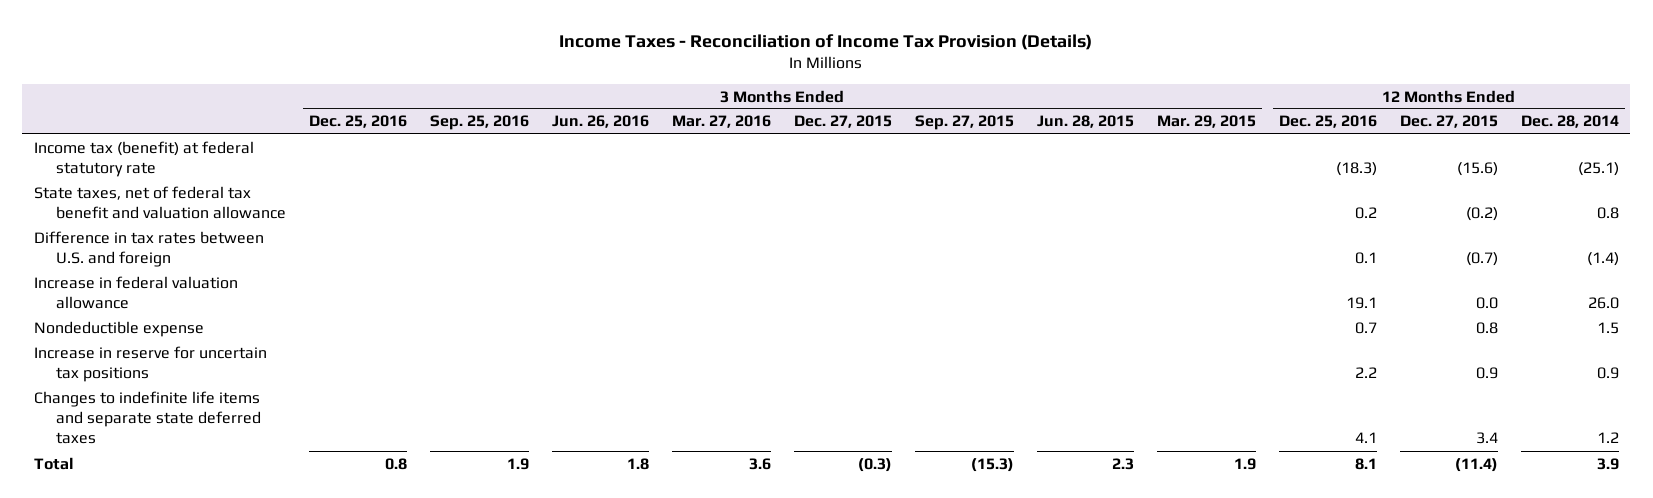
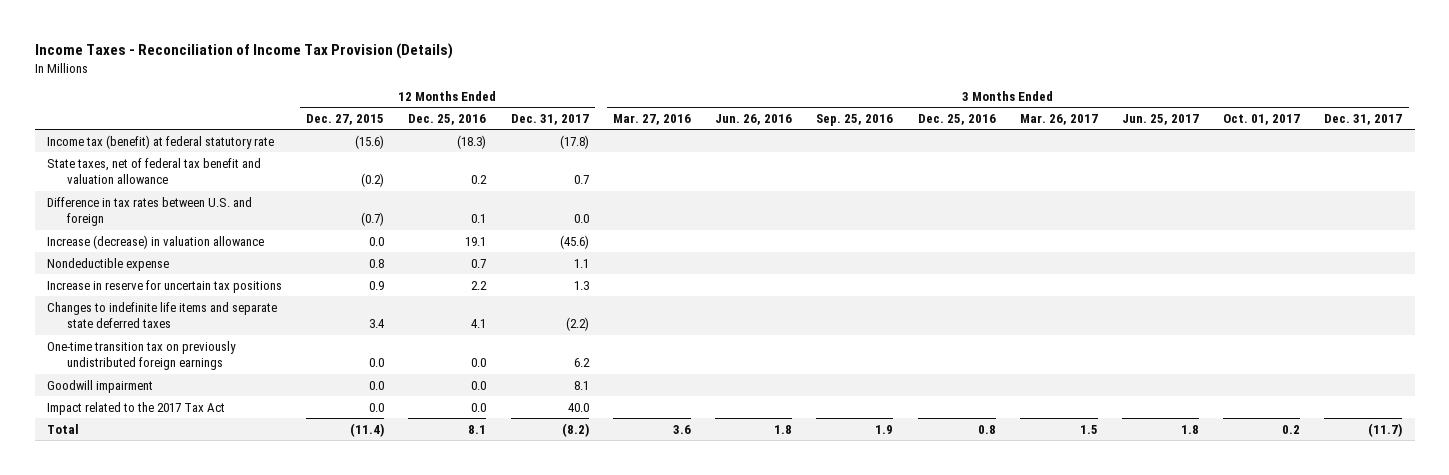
- | 3 Months Ended Dec. 25, 2016 | 3 Months Ended Sep. 25, 2016 | 3 Months Ended Jun. 26, 2016 | 3 Months Ended Mar. 27, 2016 | 3 Months Ended Dec. 27, 2015 | 3 Months Ended Sep. 27, 2015 | 3 Months Ended Jun. 28, 2015 | 3 Months Ended Mar. 29, 2015 | 12 Months Ended Dec. 25, 2016 | 12 Months Ended Dec. 27, 2015 | 12 Months Ended Dec. 28, 2014
+ | 12 Months Ended Dec. 27, 2015 | 12 Months Ended Dec. 25, 2016 | 12 Months Ended Dec. 31, 2017 | 3 Months Ended Mar. 27, 2016 | 3 Months Ended Jun. 26, 2016 | 3 Months Ended Sep. 25, 2016 | 3 Months Ended Dec. 25, 2016 | 3 Months Ended Mar. 26, 2017 | 3 Months Ended Jun. 25, 2017 | 3 Months Ended Oct. 01, 2017 | 3 Months Ended Dec. 31, 2017
- Increase in federal valuation allowance | | | | | | | | | 19.1 | 0.0 | 26.0
+ Increase (decrease) in valuation allowance | 0.0 | 19.1 | (45.6) | | | | | | | |
+ One-time transition tax on previously undistributed foreign earnings | 0.0 | 0.0 | 6.2 | | | | | | | |
+ Goodwill impairment | 0.0 | 0.0 | 8.1 | | | | | | | |
+ Impact related to the 2017 Tax Act | 0.0 | 0.0 | 40.0 | | | | | | | |

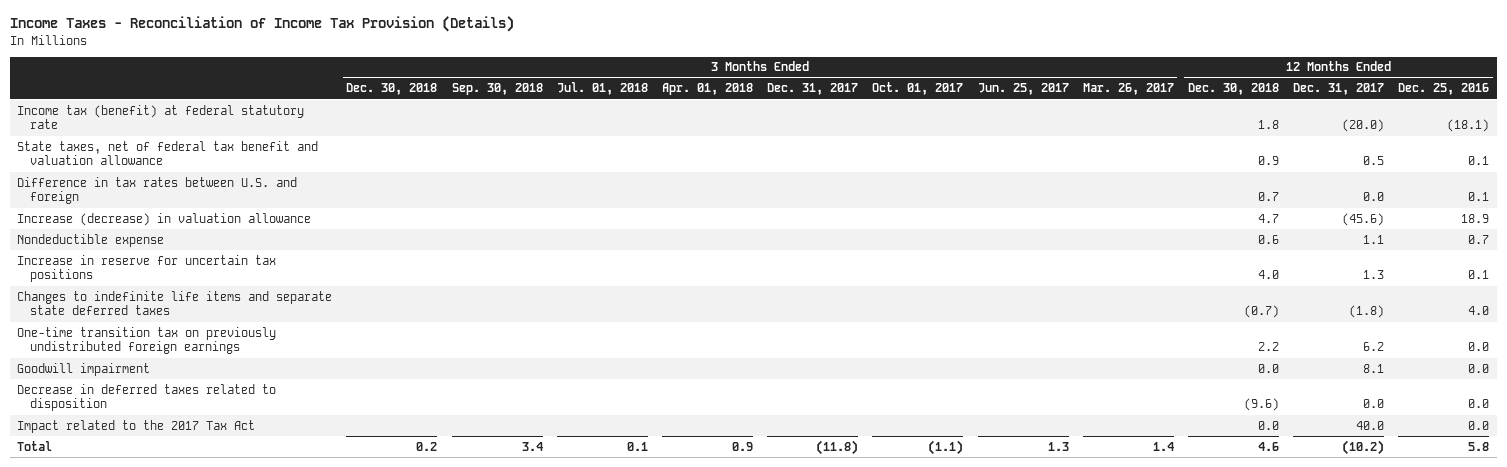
- | 12 Months Ended Dec. 27, 2015 | 12 Months Ended Dec. 25, 2016 | 12 Months Ended Dec. 31, 2017 | 3 Months Ended Mar. 27, 2016 | 3 Months Ended Jun. 26, 2016 | 3 Months Ended Sep. 25, 2016 | 3 Months Ended Dec. 25, 2016 | 3 Months Ended Mar. 26, 2017 | 3 Months Ended Jun. 25, 2017 | 3 Months Ended Oct. 01, 2017 | 3 Months Ended Dec. 31, 2017
+ | 3 Months Ended Dec. 30, 2018 | 3 Months Ended Sep. 30, 2018 | 3 Months Ended Jul. 01, 2018 | 3 Months Ended Apr. 01, 2018 | 3 Months Ended Dec. 31, 2017 | 3 Months Ended Oct. 01, 2017 | 3 Months Ended Jun. 25, 2017 | 3 Months Ended Mar. 26, 2017 | 12 Months Ended Dec. 30, 2018 | 12 Months Ended Dec. 31, 2017 | 12 Months Ended Dec. 25, 2016
- Income tax (benefit) at federal statutory rate | (15.6) | (18.3) | (17.8) | | | | | | | |
- State taxes, net of federal tax benefit and valuation allowance | (0.2) | 0.2 | 0.7 | | | | | | | |
+ Income tax (benefit) at federal statutory rate | | | | | | | | | 1.8 | (20.0) | (18.1)
+ State taxes, net of federal tax benefit and valuation allowance | | | | | | | | | 0.9 | 0.5 | 0.1
- Increase (decrease) in valuation allowance | 0.0 | 19.1 | (45.6) | | | | | | | |
+ Increase (decrease) in valuation allowance | | | | | | | | | 4.7 | (45.6) | 18.9
- Increase in reserve for uncertain tax positions | 0.9 | 2.2 | 1.3 | | | | | | | |
- Changes to indefinite life items and separate state deferred taxes | 3.4 | 4.1 | (2.2) | | | | | | | |
+ Increase in reserve for uncertain tax positions | | | | | | | | | 4.0 | 1.3 | 0.1
+ Changes to indefinite life items and separate state deferred taxes | | | | | | | | | (0.7) | (1.8) | 4.0
+ Decrease in deferred taxes related to disposition | | | | | | | | | (9.6) | 0.0 | 0.0
- Total | (11.4) | 8.1 | (8.2) | 3.6 | 1.8 | 1.9 | 0.8 | 1.5 | 1.8 | 0.2 | (11.7)
+ Total | 0.2 | 3.4 | 0.1 | 0.9 | (11.8) | (1.1) | 1.3 | 1.4 | 4.6 | (10.2) | 5.8

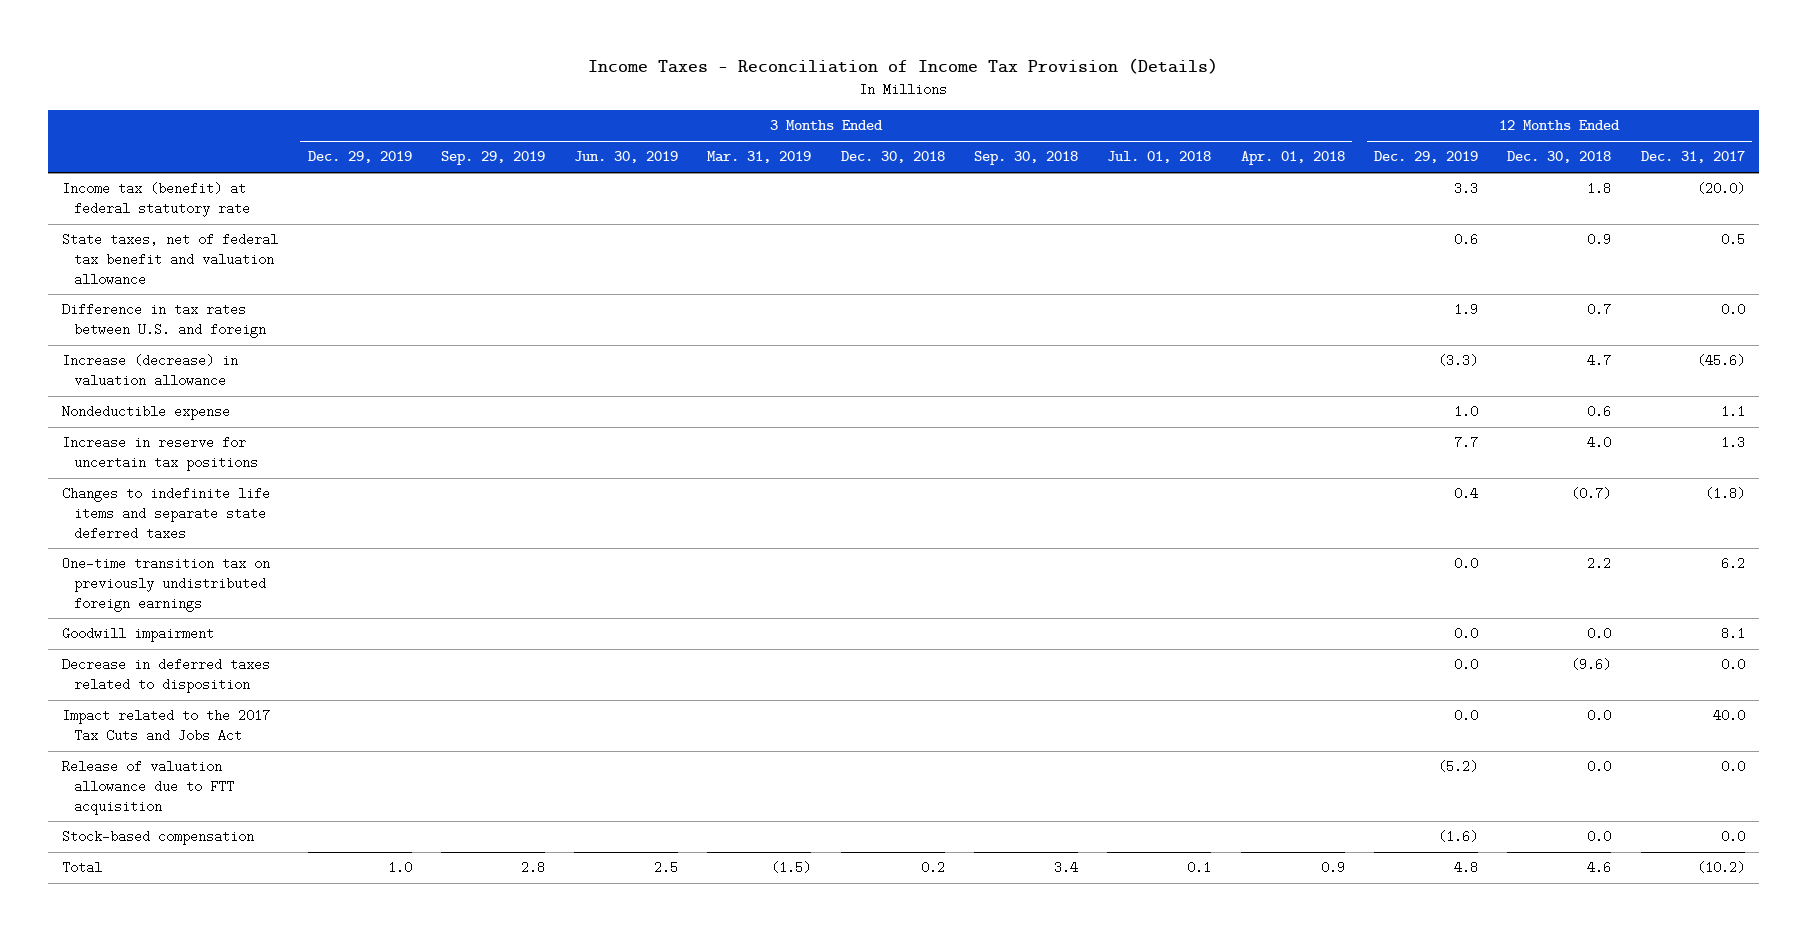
- | 3 Months Ended Dec. 30, 2018 | 3 Months Ended Sep. 30, 2018 | 3 Months Ended Jul. 01, 2018 | 3 Months Ended Apr. 01, 2018 | 3 Months Ended Dec. 31, 2017 | 3 Months Ended Oct. 01, 2017 | 3 Months Ended Jun. 25, 2017 | 3 Months Ended Mar. 26, 2017 | 12 Months Ended Dec. 30, 2018 | 12 Months Ended Dec. 31, 2017 | 12 Months Ended Dec. 25, 2016
+ | 3 Months Ended Dec. 29, 2019 | 3 Months Ended Sep. 29, 2019 | 3 Months Ended Jun. 30, 2019 | 3 Months Ended Mar. 31, 2019 | 3 Months Ended Dec. 30, 2018 | 3 Months Ended Sep. 30, 2018 | 3 Months Ended Jul. 01, 2018 | 3 Months Ended Apr. 01, 2018 | 12 Months Ended Dec. 29, 2019 | 12 Months Ended Dec. 30, 2018 | 12 Months Ended Dec. 31, 2017
- Impact related to the 2017 Tax Act | | | | | | | | | 0.0 | 40.0 | 0.0
+ Impact related to the 2017 Tax Cuts and Jobs Act | | | | | | | | | 0.0 | 0.0 | 40.0
+ Release of valuation allowance due to FTT acquisition | | | | | | | | | (5.2) | 0.0 | 0.0
+ Stock-based compensation | | | | | | | | | (1.6) | 0.0 | 0.0

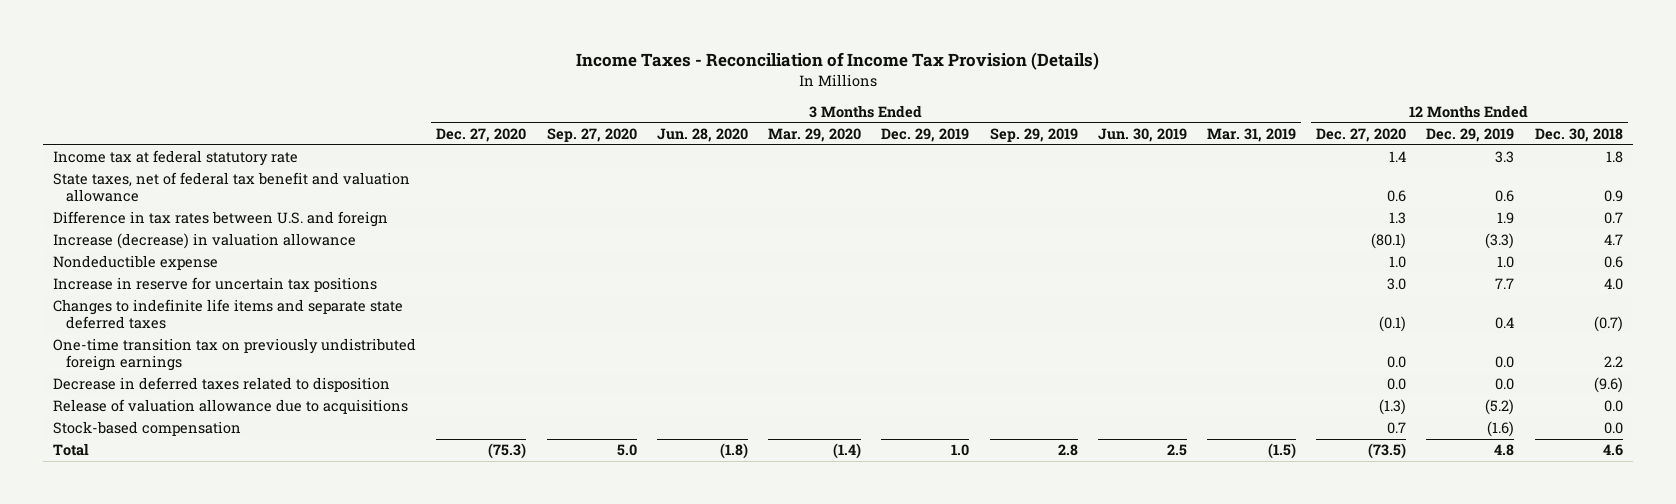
- | 3 Months Ended Dec. 29, 2019 | 3 Months Ended Sep. 29, 2019 | 3 Months Ended Jun. 30, 2019 | 3 Months Ended Mar. 31, 2019 | 3 Months Ended Dec. 30, 2018 | 3 Months Ended Sep. 30, 2018 | 3 Months Ended Jul. 01, 2018 | 3 Months Ended Apr. 01, 2018 | 12 Months Ended Dec. 29, 2019 | 12 Months Ended Dec. 30, 2018 | 12 Months Ended Dec. 31, 2017
+ | 3 Months Ended Dec. 27, 2020 | 3 Months Ended Sep. 27, 2020 | 3 Months Ended Jun. 28, 2020 | 3 Months Ended Mar. 29, 2020 | 3 Months Ended Dec. 29, 2019 | 3 Months Ended Sep. 29, 2019 | 3 Months Ended Jun. 30, 2019 | 3 Months Ended Mar. 31, 2019 | 12 Months Ended Dec. 27, 2020 | 12 Months Ended Dec. 29, 2019 | 12 Months Ended Dec. 30, 2018
- Income tax (benefit) at federal statutory rate | | | | | | | | | 3.3 | 1.8 | (20.0)
+ Income tax at federal statutory rate | | | | | | | | | 1.4 | 3.3 | 1.8
- Goodwill impairment | | | | | | | | | 0.0 | 0.0 | 8.1
- Impact related to the 2017 Tax Cuts and Jobs Act | | | | | | | | | 0.0 | 0.0 | 40.0
- Release of valuation allowance due to FTT acquisition | | | | | | | | | (5.2) | 0.0 | 0.0
+ Release of valuation allowance due to acquisitions | | | | | | | | | (1.3) | (5.2) | 0.0

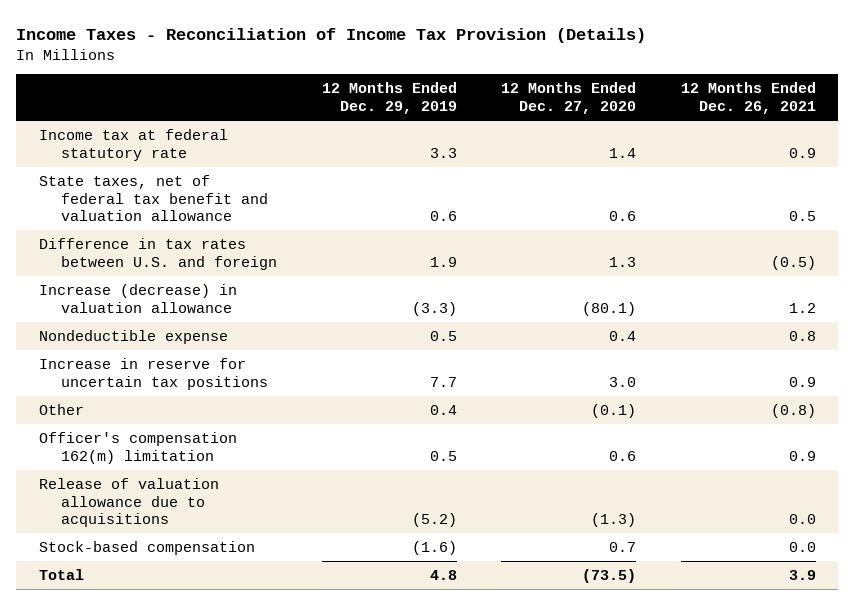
- | 3 Months Ended Dec. 27, 2020 | 3 Months Ended Sep. 27, 2020 | 3 Months Ended Jun. 28, 2020 | 3 Months Ended Mar. 29, 2020 | 3 Months Ended Dec. 29, 2019 | 3 Months Ended Sep. 29, 2019 | 3 Months Ended Jun. 30, 2019 | 3 Months Ended Mar. 31, 2019 | 12 Months Ended Dec. 27, 2020 | 12 Months Ended Dec. 29, 2019 | 12 Months Ended Dec. 30, 2018
+ | 12 Months Ended Dec. 29, 2019 | 12 Months Ended Dec. 27, 2020 | 12 Months Ended Dec. 26, 2021
- Nondeductible expense | | | | | | | | | 1.0 | 1.0 | 0.6
+ Nondeductible expense | 0.5 | 0.4 | 0.8
- Changes to indefinite life items and separate state deferred taxes | | | | | | | | | (0.1) | 0.4 | (0.7)
- One-time transition tax on previously undistributed foreign earnings | | | | | | | | | 0.0 | 0.0 | 2.2
- Decrease in deferred taxes related to disposition | | | | | | | | | 0.0 | 0.0 | (9.6)
+ Other | 0.4 | (0.1) | (0.8)
+ Officer's compensation 162(m) limitation | 0.5 | 0.6 | 0.9

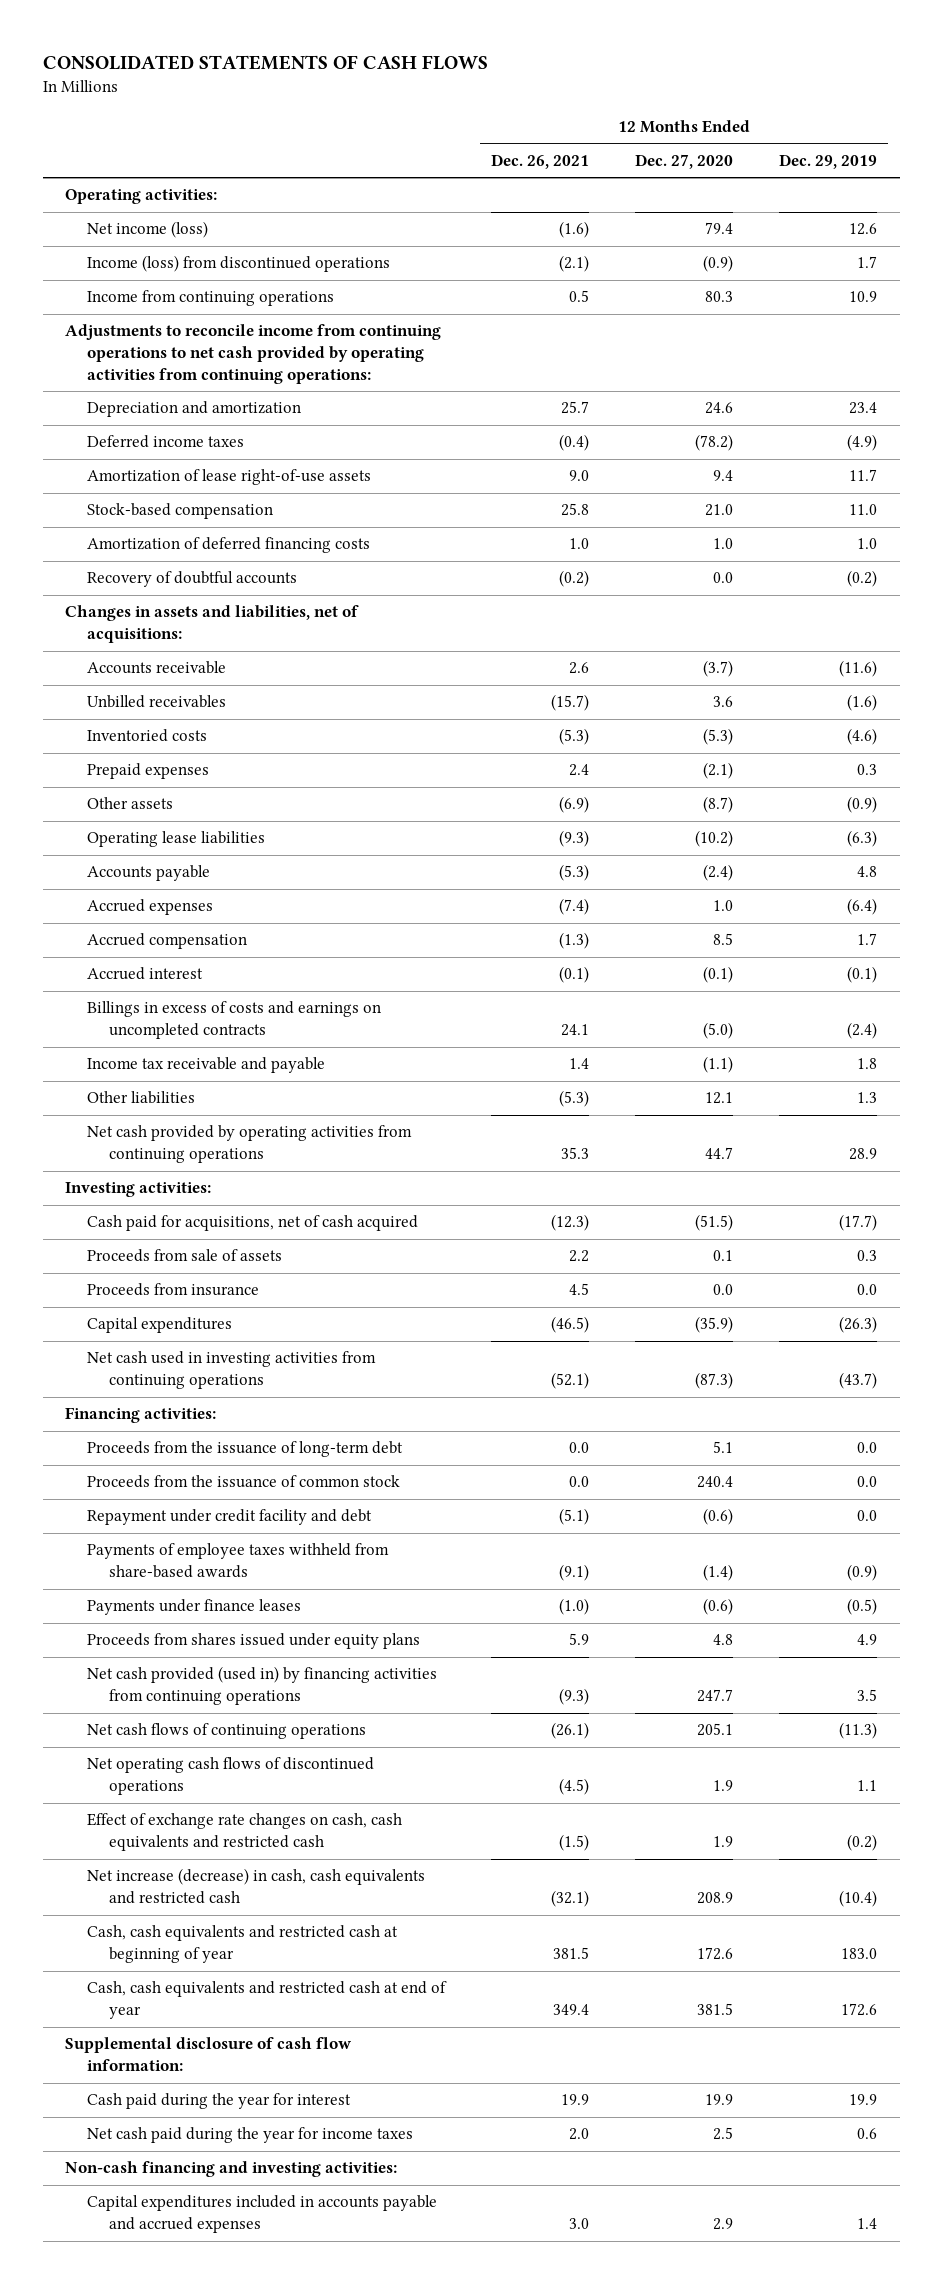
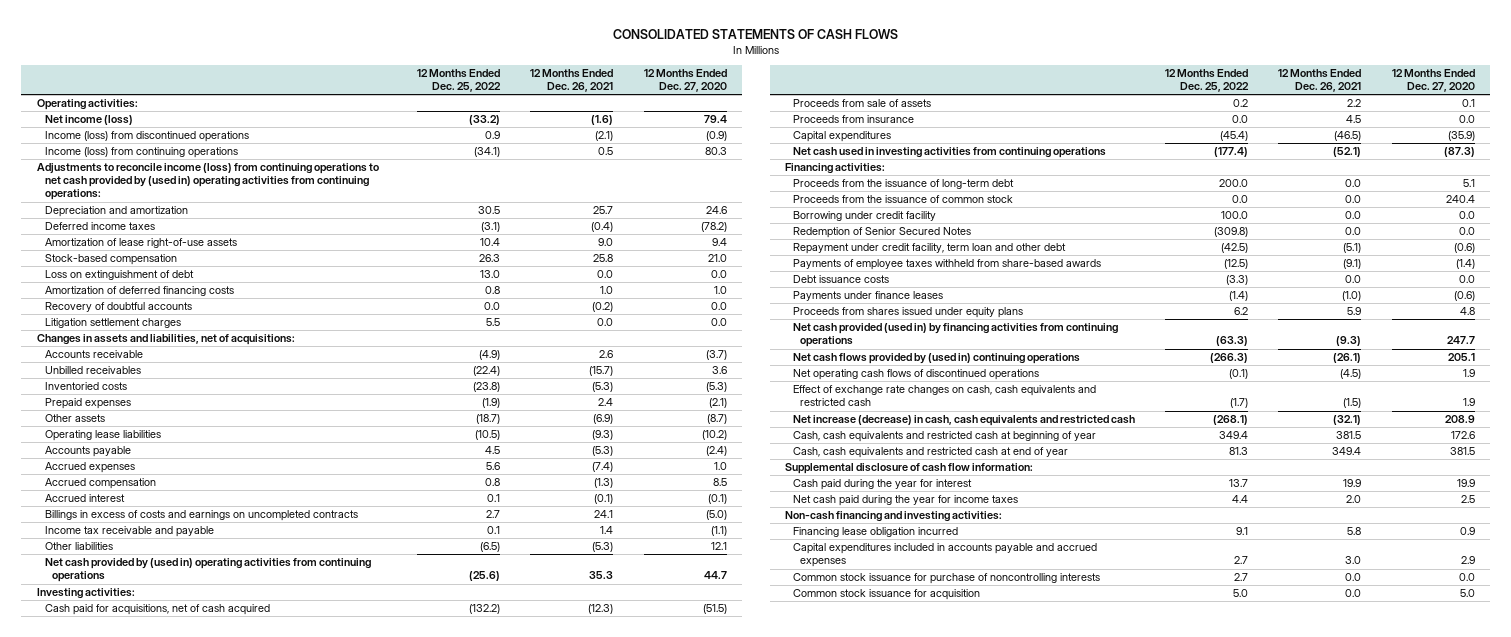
- | 12 Months Ended Dec. 26, 2021 | 12 Months Ended Dec. 27, 2020 | 12 Months Ended Dec. 29, 2019
+ | 12 Months Ended Dec. 25, 2022 | 12 Months Ended Dec. 26, 2021 | 12 Months Ended Dec. 27, 2020
- Income from continuing operations | 0.5 | 80.3 | 10.9
- Adjustments to reconcile income from continuing operations to net cash provided by operating activities from continuing operations:
+ Income (loss) from continuing operations | (34.1) | 0.5 | 80.3
+ Adjustments to reconcile income (loss) from continuing operations to net cash provided by (used in) operating activities from continuing operations:
+ Loss on extinguishment of debt | 13.0 | 0.0 | 0.0
+ Litigation settlement charges | 5.5 | 0.0 | 0.0
- Net cash provided by operating activities from continuing operations | 35.3 | 44.7 | 28.9
+ Net cash provided by (used in) operating activities from continuing operations | (25.6) | 35.3 | 44.7
- Repayment under credit facility and debt | (5.1) | (0.6) | 0.0
+ Borrowing under credit facility | 100.0 | 0.0 | 0.0
+ Redemption of Senior Secured Notes | (309.8) | 0.0 | 0.0
+ Repayment under credit facility, term loan and other debt | (42.5) | (5.1) | (0.6)
+ Debt issuance costs | (3.3) | 0.0 | 0.0
- Net cash flows of continuing operations | (26.1) | 205.1 | (11.3)
+ Net cash flows provided by (used in) continuing operations | (266.3) | (26.1) | 205.1
+ Financing lease obligation incurred | 9.1 | 5.8 | 0.9
+ Common stock issuance for purchase of noncontrolling interests | 2.7 | 0.0 | 0.0
+ Common stock issuance for acquisition | 5.0 | 0.0 | 5.0

